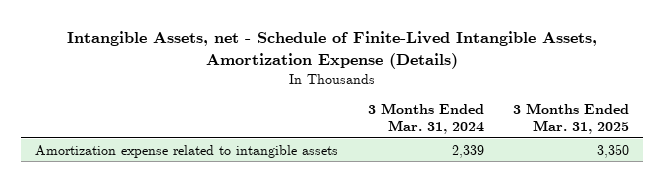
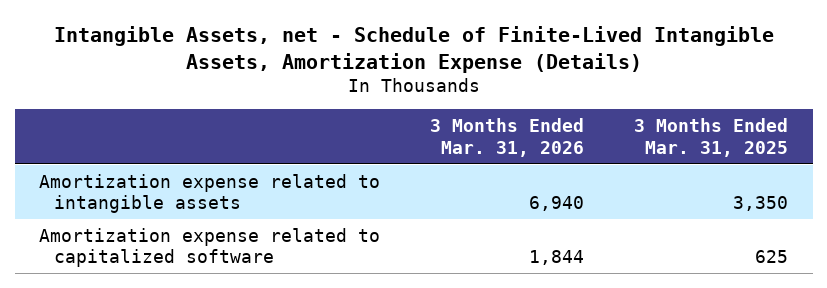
- | 3 Months Ended Mar. 31, 2024 | 3 Months Ended Mar. 31, 2025
+ | 3 Months Ended Mar. 31, 2026 | 3 Months Ended Mar. 31, 2025
+ Amortization expense related to capitalized software | 1,844 | 625

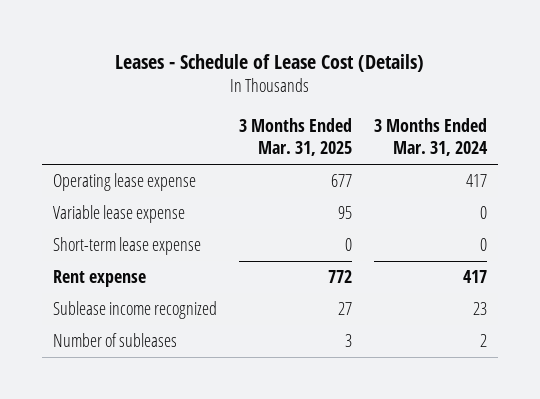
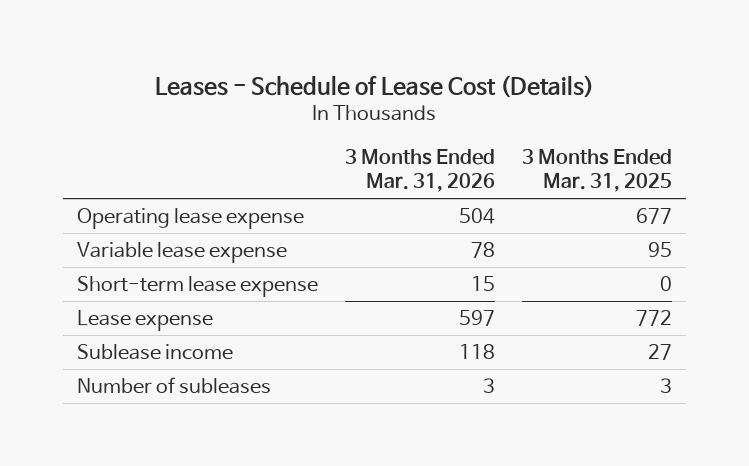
- | 3 Months Ended Mar. 31, 2025 | 3 Months Ended Mar. 31, 2024
+ | 3 Months Ended Mar. 31, 2026 | 3 Months Ended Mar. 31, 2025
- Rent expense | 772 | 417
- Sublease income recognized | 27 | 23
+ Lease expense | 597 | 772
+ Sublease income | 118 | 27

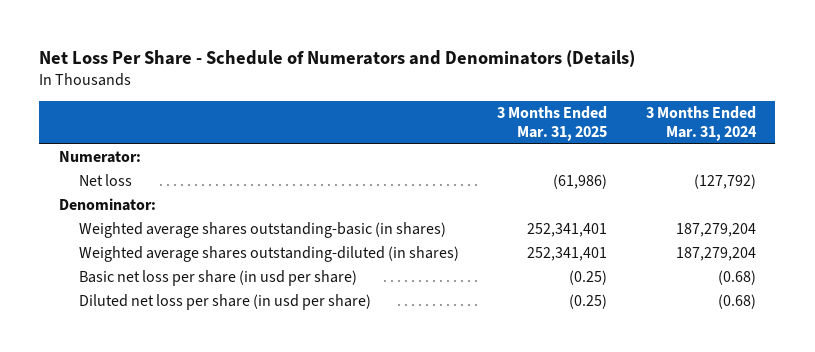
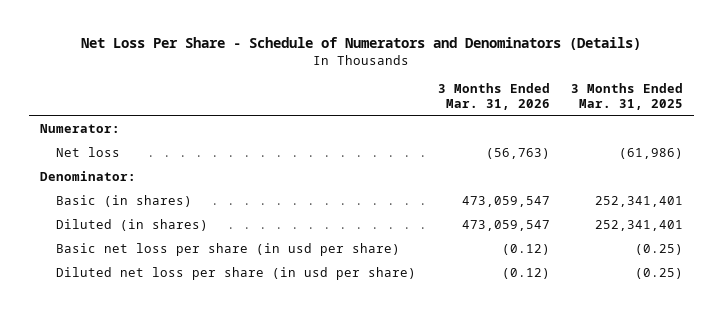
- | 3 Months Ended Mar. 31, 2025 | 3 Months Ended Mar. 31, 2024
+ | 3 Months Ended Mar. 31, 2026 | 3 Months Ended Mar. 31, 2025
- Weighted average shares outstanding-basic (in shares) | 252,341,401 | 187,279,204
- Weighted average shares outstanding-diluted (in shares) | 252,341,401 | 187,279,204
+ Basic (in shares) | 473,059,547 | 252,341,401
+ Diluted (in shares) | 473,059,547 | 252,341,401

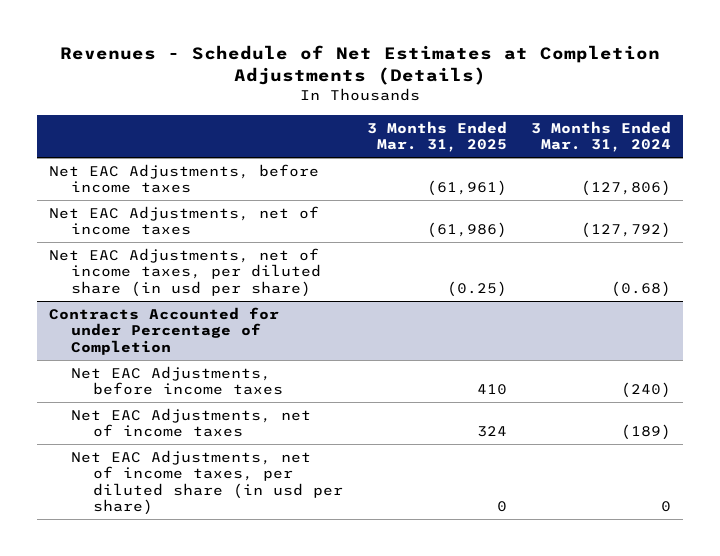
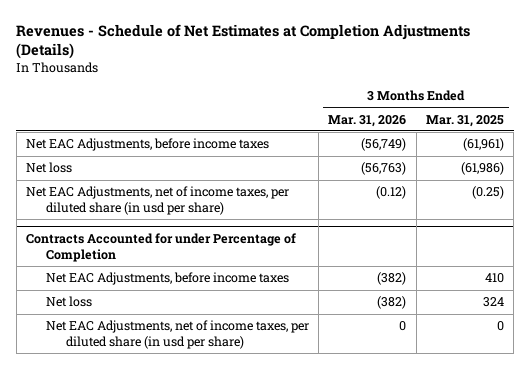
- | 3 Months Ended Mar. 31, 2025 | 3 Months Ended Mar. 31, 2024
+ | 3 Months Ended Mar. 31, 2026 | 3 Months Ended Mar. 31, 2025
- Net EAC Adjustments, net of income taxes | (61,986) | (127,792)
+ Net loss | (56,763) | (61,986)
@ Contracts Accounted for under Percentage of Completion
- Net EAC Adjustments, net of income taxes | 324 | (189)
+ Net loss | (382) | 324

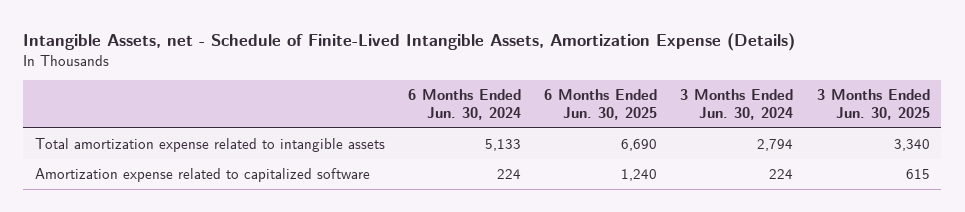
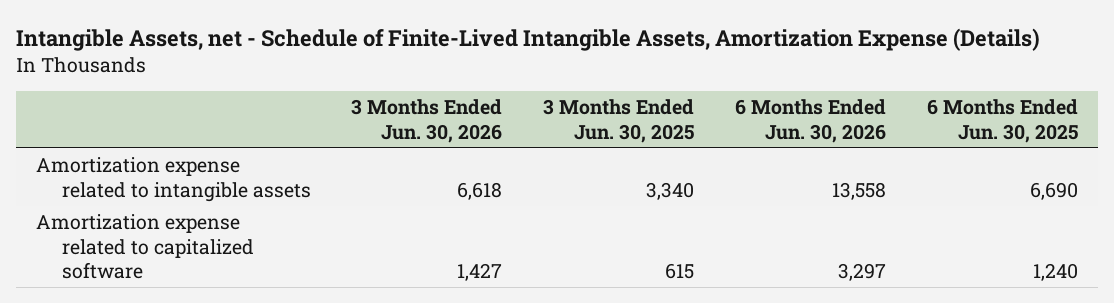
- | 6 Months Ended Jun. 30, 2024 | 6 Months Ended Jun. 30, 2025 | 3 Months Ended Jun. 30, 2024 | 3 Months Ended Jun. 30, 2025
+ | 3 Months Ended Jun. 30, 2026 | 3 Months Ended Jun. 30, 2025 | 6 Months Ended Jun. 30, 2026 | 6 Months Ended Jun. 30, 2025
- Total amortization expense related to intangible assets | 5,133 | 6,690 | 2,794 | 3,340
+ Amortization expense related to intangible assets | 6,618 | 3,340 | 13,558 | 6,690

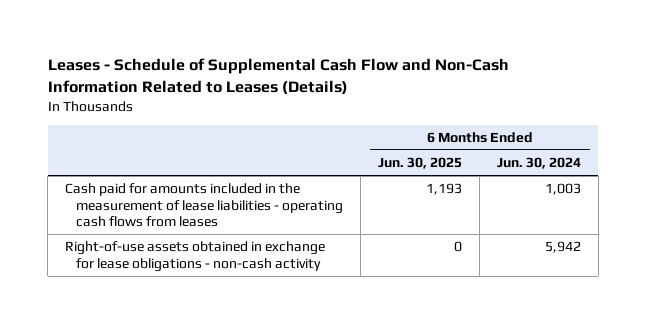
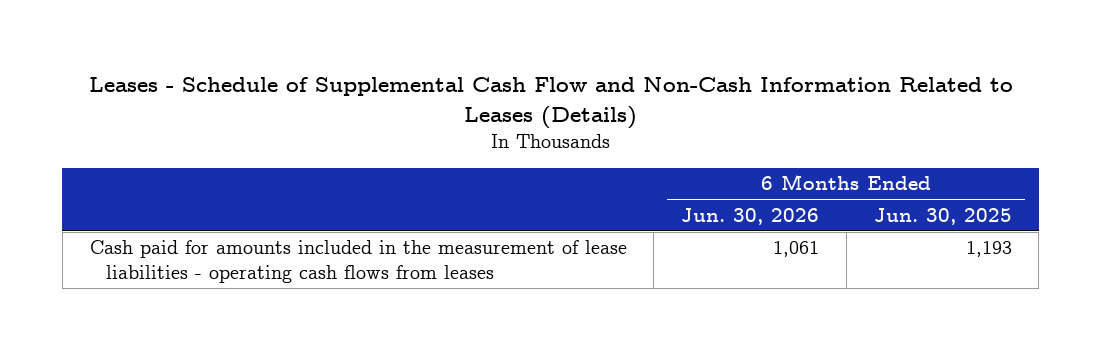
- | 6 Months Ended Jun. 30, 2025 | 6 Months Ended Jun. 30, 2024
+ | 6 Months Ended Jun. 30, 2026 | 6 Months Ended Jun. 30, 2025
- Right-of-use assets obtained in exchange for lease obligations - non-cash activity | 0 | 5,942

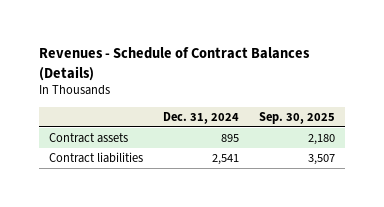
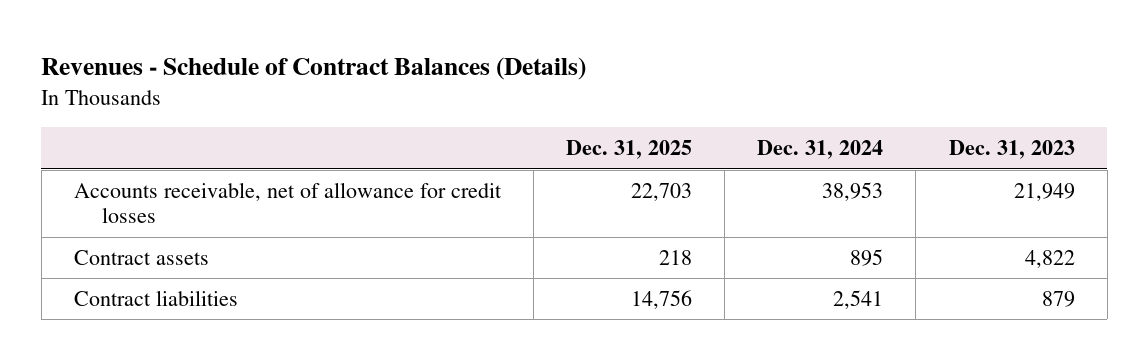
- | Dec. 31, 2024 | Sep. 30, 2025
+ | Dec. 31, 2025 | Dec. 31, 2024 | Dec. 31, 2023
+ Accounts receivable, net of allowance for credit losses | 22,703 | 38,953 | 21,949

